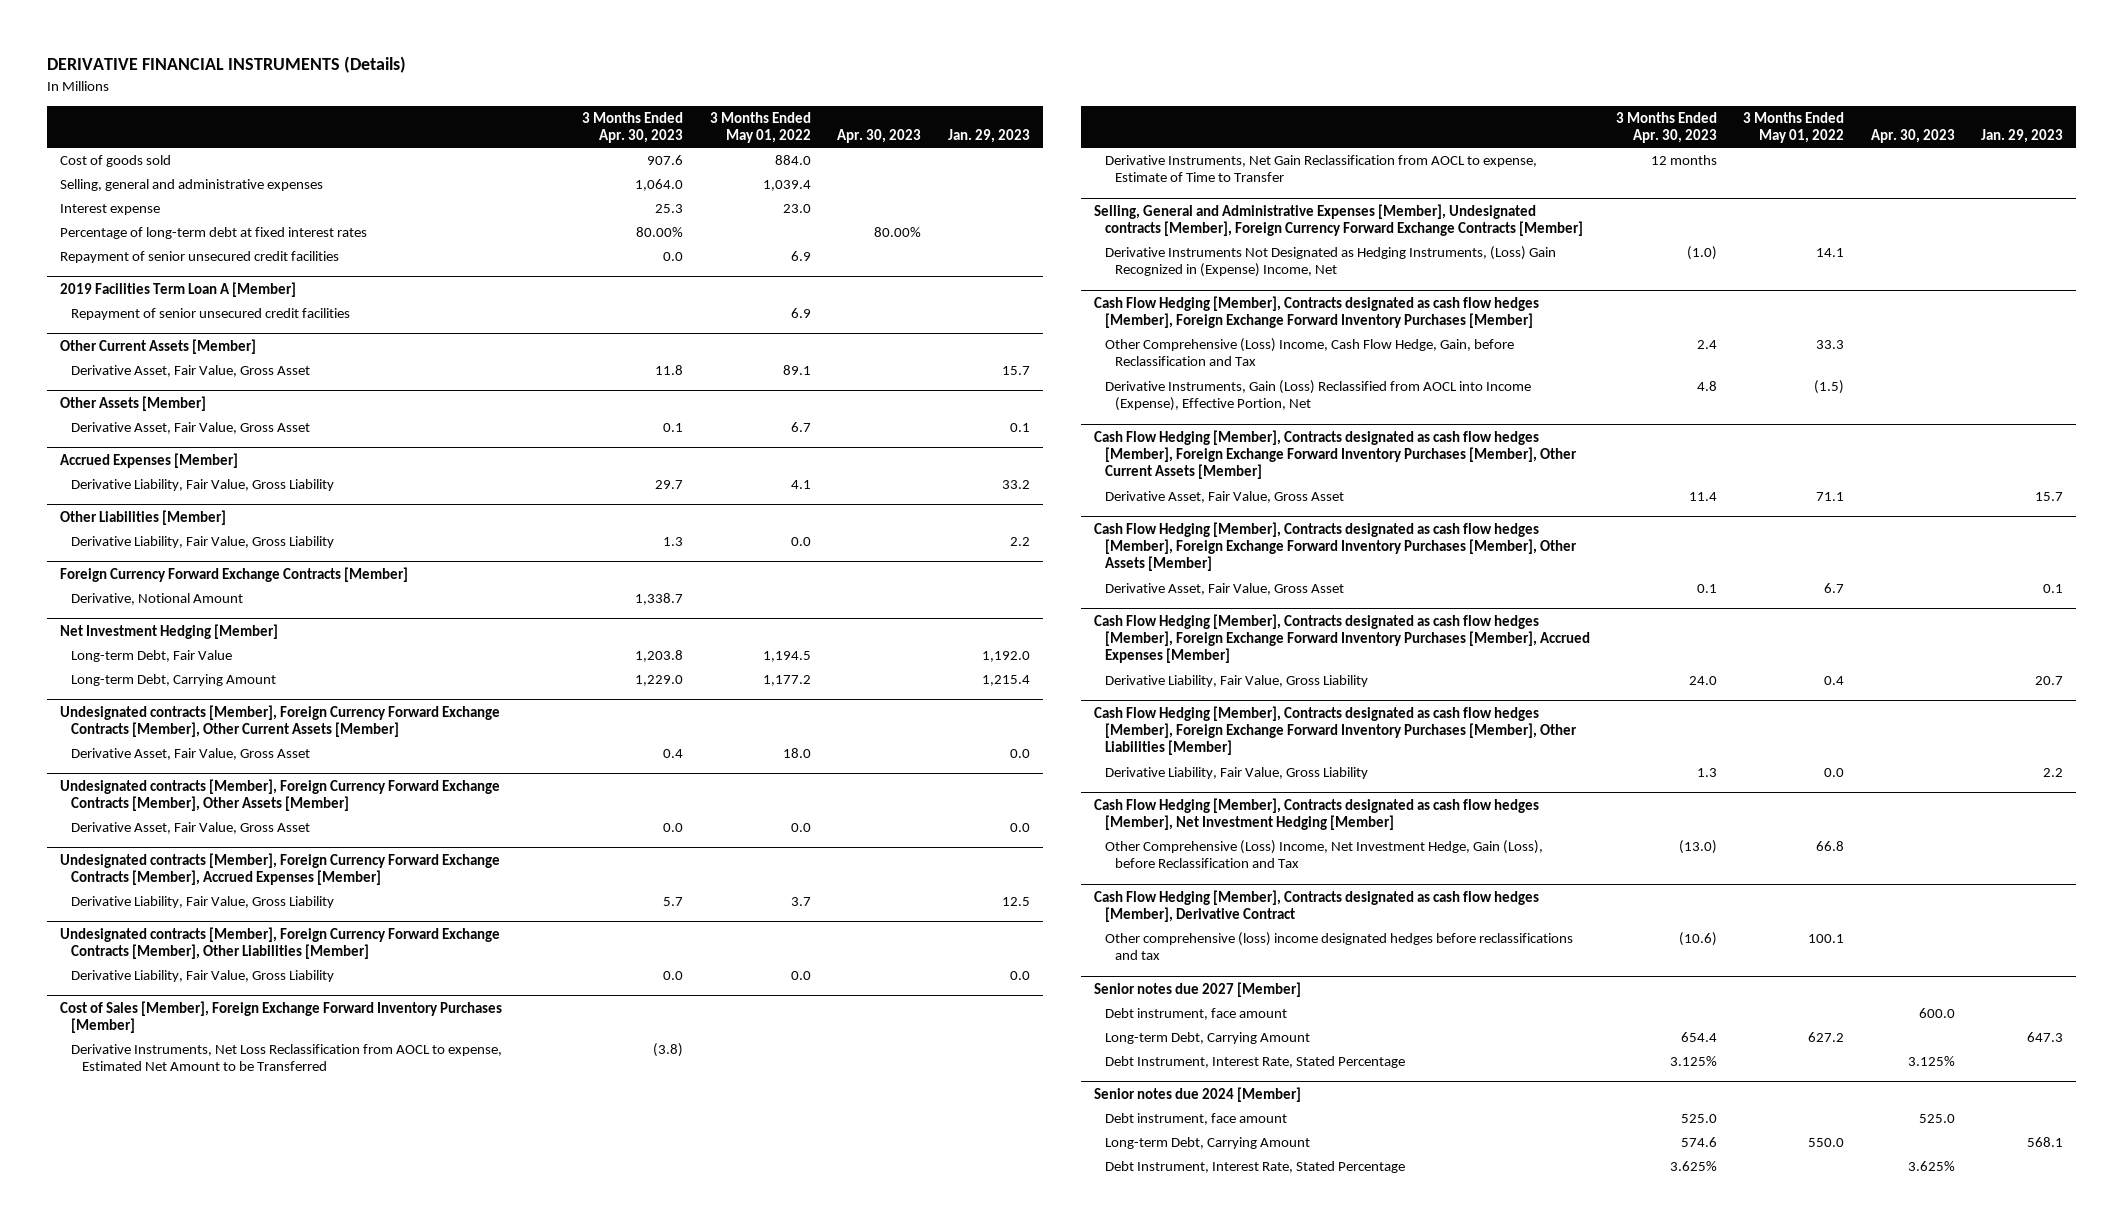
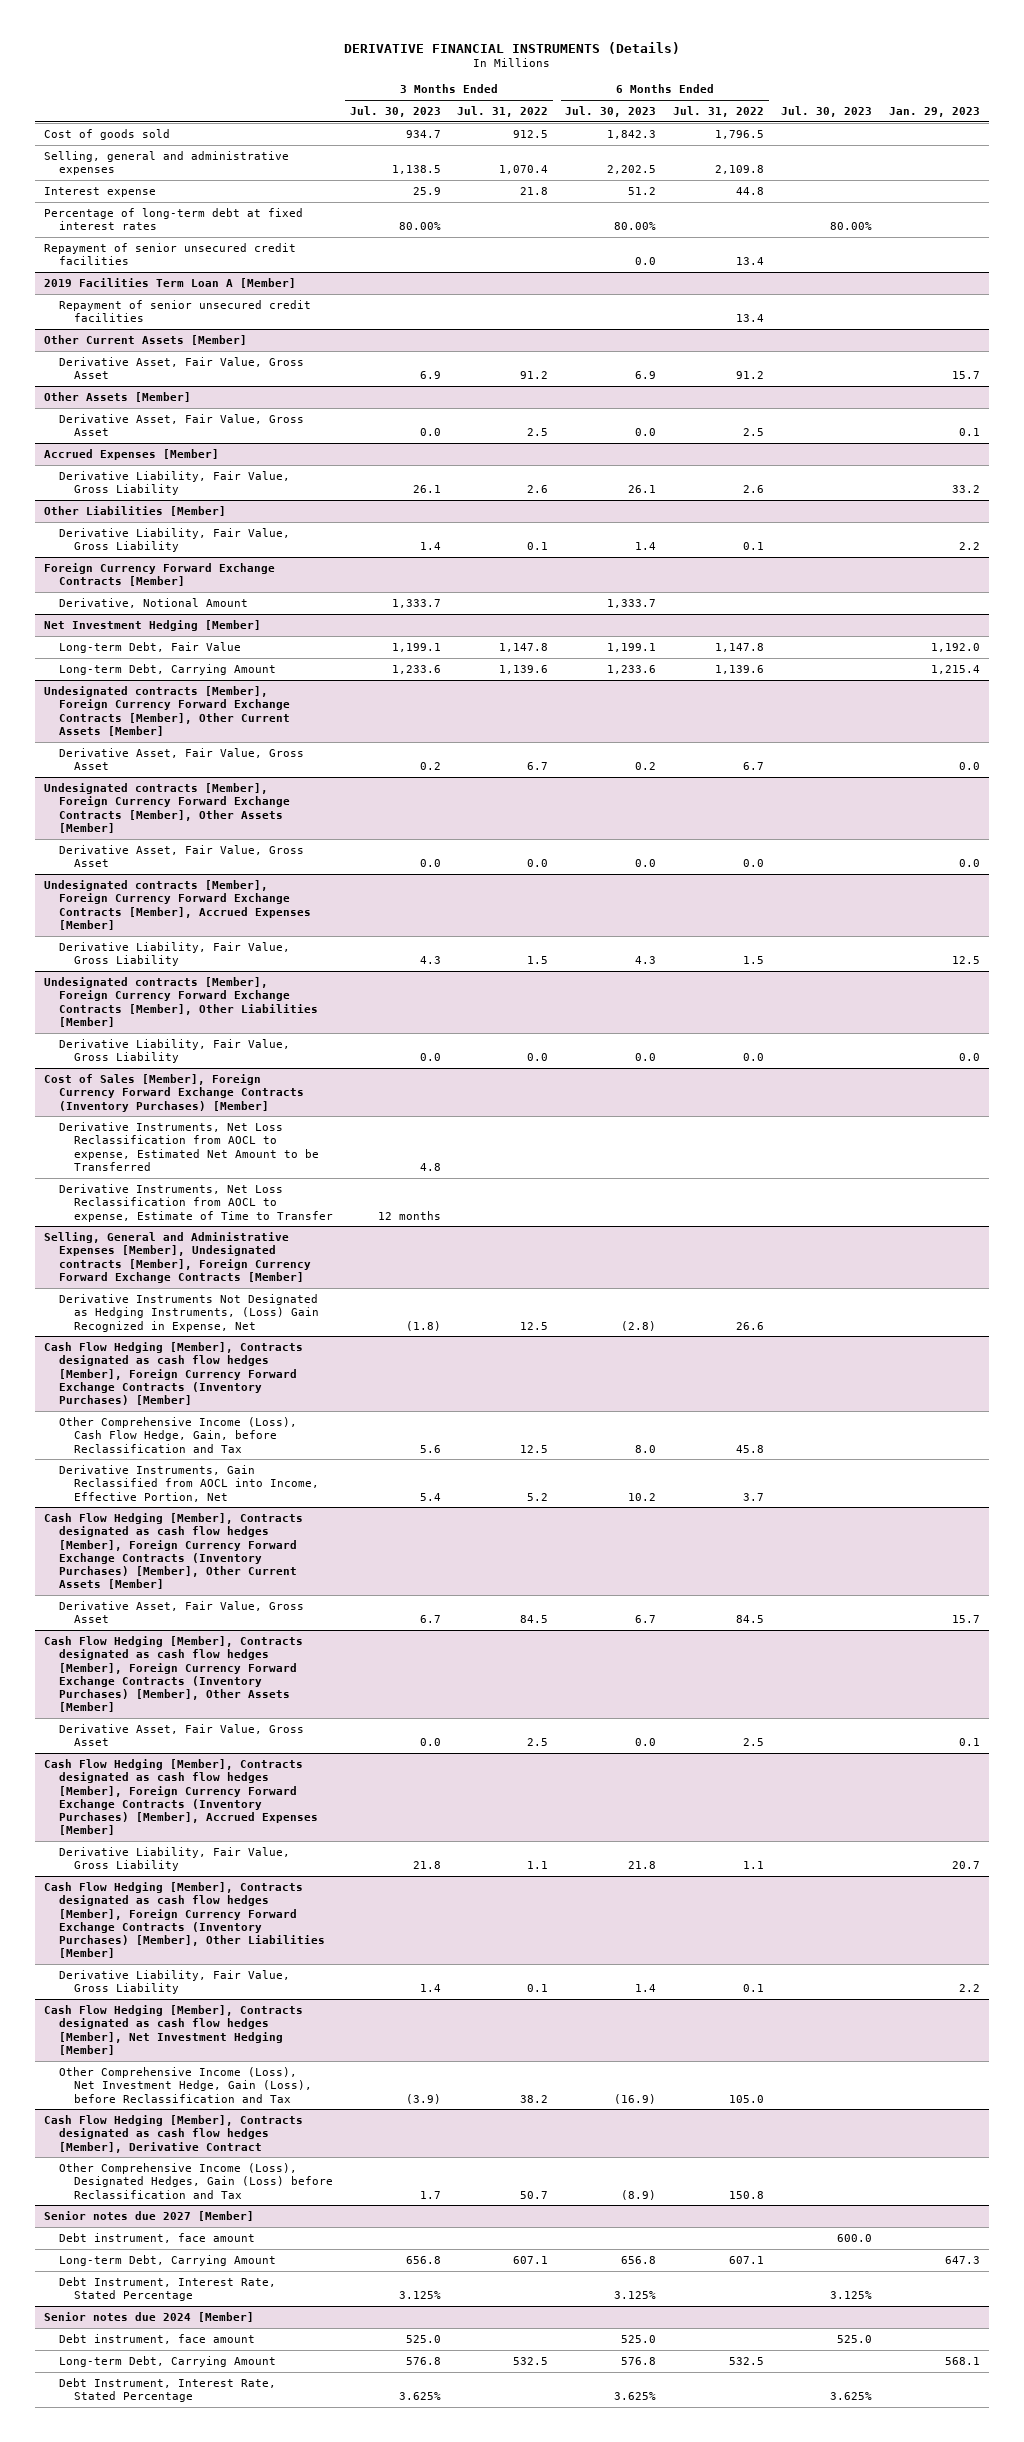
- | 3 Months Ended Apr. 30, 2023 | 3 Months Ended May 01, 2022 | Apr. 30, 2023 | Jan. 29, 2023
+ | 3 Months Ended Jul. 30, 2023 | 3 Months Ended Jul. 31, 2022 | 6 Months Ended Jul. 30, 2023 | 6 Months Ended Jul. 31, 2022 | Jul. 30, 2023 | Jan. 29, 2023
- Cost of Sales [Member], Foreign Exchange Forward Inventory Purchases [Member]
+ Cost of Sales [Member], Foreign Currency Forward Exchange Contracts (Inventory Purchases) [Member]
- Derivative Instruments, Net Gain Reclassification from AOCL to expense, Estimate of Time to Transfer | 12 months | | |
+ Derivative Instruments, Net Loss Reclassification from AOCL to expense, Estimate of Time to Transfer | 12 months | | | | |
@ Selling, General and Administrative Expenses [Member], Undesignated contracts [Member], Foreign Currency Forward Exchange Contracts [Member]
- Derivative Instruments Not Designated as Hedging Instruments, (Loss) Gain Recognized in (Expense) Income, Net | (1.0) | 14.1 | |
- Cash Flow Hedging [Member], Contracts designated as cash flow hedges [Member], Foreign Exchange Forward Inventory Purchases [Member]
- Other Comprehensive (Loss) Income, Cash Flow Hedge, Gain, before Reclassification and Tax | 2.4 | 33.3 | |
- Derivative Instruments, Gain (Loss) Reclassified from AOCL into Income (Expense), Effective Portion, Net | 4.8 | (1.5) | |
- Cash Flow Hedging [Member], Contracts designated as cash flow hedges [Member], Foreign Exchange Forward Inventory Purchases [Member], Other Current Assets [Member]
@ Selling, General and Administrative Expenses [Member], Undesignated contracts [Member], Foreign Currency Forward Exchange Contracts [Member]
+ Derivative Instruments Not Designated as Hedging Instruments, (Loss) Gain Recognized in Expense, Net | (1.8) | 12.5 | (2.8) | 26.6 | |
+ Cash Flow Hedging [Member], Contracts designated as cash flow hedges [Member], Foreign Currency Forward Exchange Contracts (Inventory Purchases) [Member]
+ Other Comprehensive Income (Loss), Cash Flow Hedge, Gain, before Reclassification and Tax | 5.6 | 12.5 | 8.0 | 45.8 | |
+ Derivative Instruments, Gain Reclassified from AOCL into Income, Effective Portion, Net | 5.4 | 5.2 | 10.2 | 3.7 | |
+ Cash Flow Hedging [Member], Contracts designated as cash flow hedges [Member], Foreign Currency Forward Exchange Contracts (Inventory Purchases) [Member], Other Current Assets [Member]
- Cash Flow Hedging [Member], Contracts designated as cash flow hedges [Member], Foreign Exchange Forward Inventory Purchases [Member], Other Assets [Member]
+ Cash Flow Hedging [Member], Contracts designated as cash flow hedges [Member], Foreign Currency Forward Exchange Contracts (Inventory Purchases) [Member], Other Assets [Member]
- Cash Flow Hedging [Member], Contracts designated as cash flow hedges [Member], Foreign Exchange Forward Inventory Purchases [Member], Accrued Expenses [Member]
+ Cash Flow Hedging [Member], Contracts designated as cash flow hedges [Member], Foreign Currency Forward Exchange Contracts (Inventory Purchases) [Member], Accrued Expenses [Member]
- Cash Flow Hedging [Member], Contracts designated as cash flow hedges [Member], Foreign Exchange Forward Inventory Purchases [Member], Other Liabilities [Member]
+ Cash Flow Hedging [Member], Contracts designated as cash flow hedges [Member], Foreign Currency Forward Exchange Contracts (Inventory Purchases) [Member], Other Liabilities [Member]
@ Cash Flow Hedging [Member], Contracts designated as cash flow hedges [Member], Net Investment Hedging [Member]
- Other Comprehensive (Loss) Income, Net Investment Hedge, Gain (Loss), before Reclassification and Tax | (13.0) | 66.8 | |
+ Other Comprehensive Income (Loss), Net Investment Hedge, Gain (Loss), before Reclassification and Tax | (3.9) | 38.2 | (16.9) | 105.0 | |
@ Cash Flow Hedging [Member], Contracts designated as cash flow hedges [Member], Derivative Contract
- Other comprehensive (loss) income designated hedges before reclassifications and tax | (10.6) | 100.1 | |
+ Other Comprehensive Income (Loss), Designated Hedges, Gain (Loss) before Reclassification and Tax | 1.7 | 50.7 | (8.9) | 150.8 | |

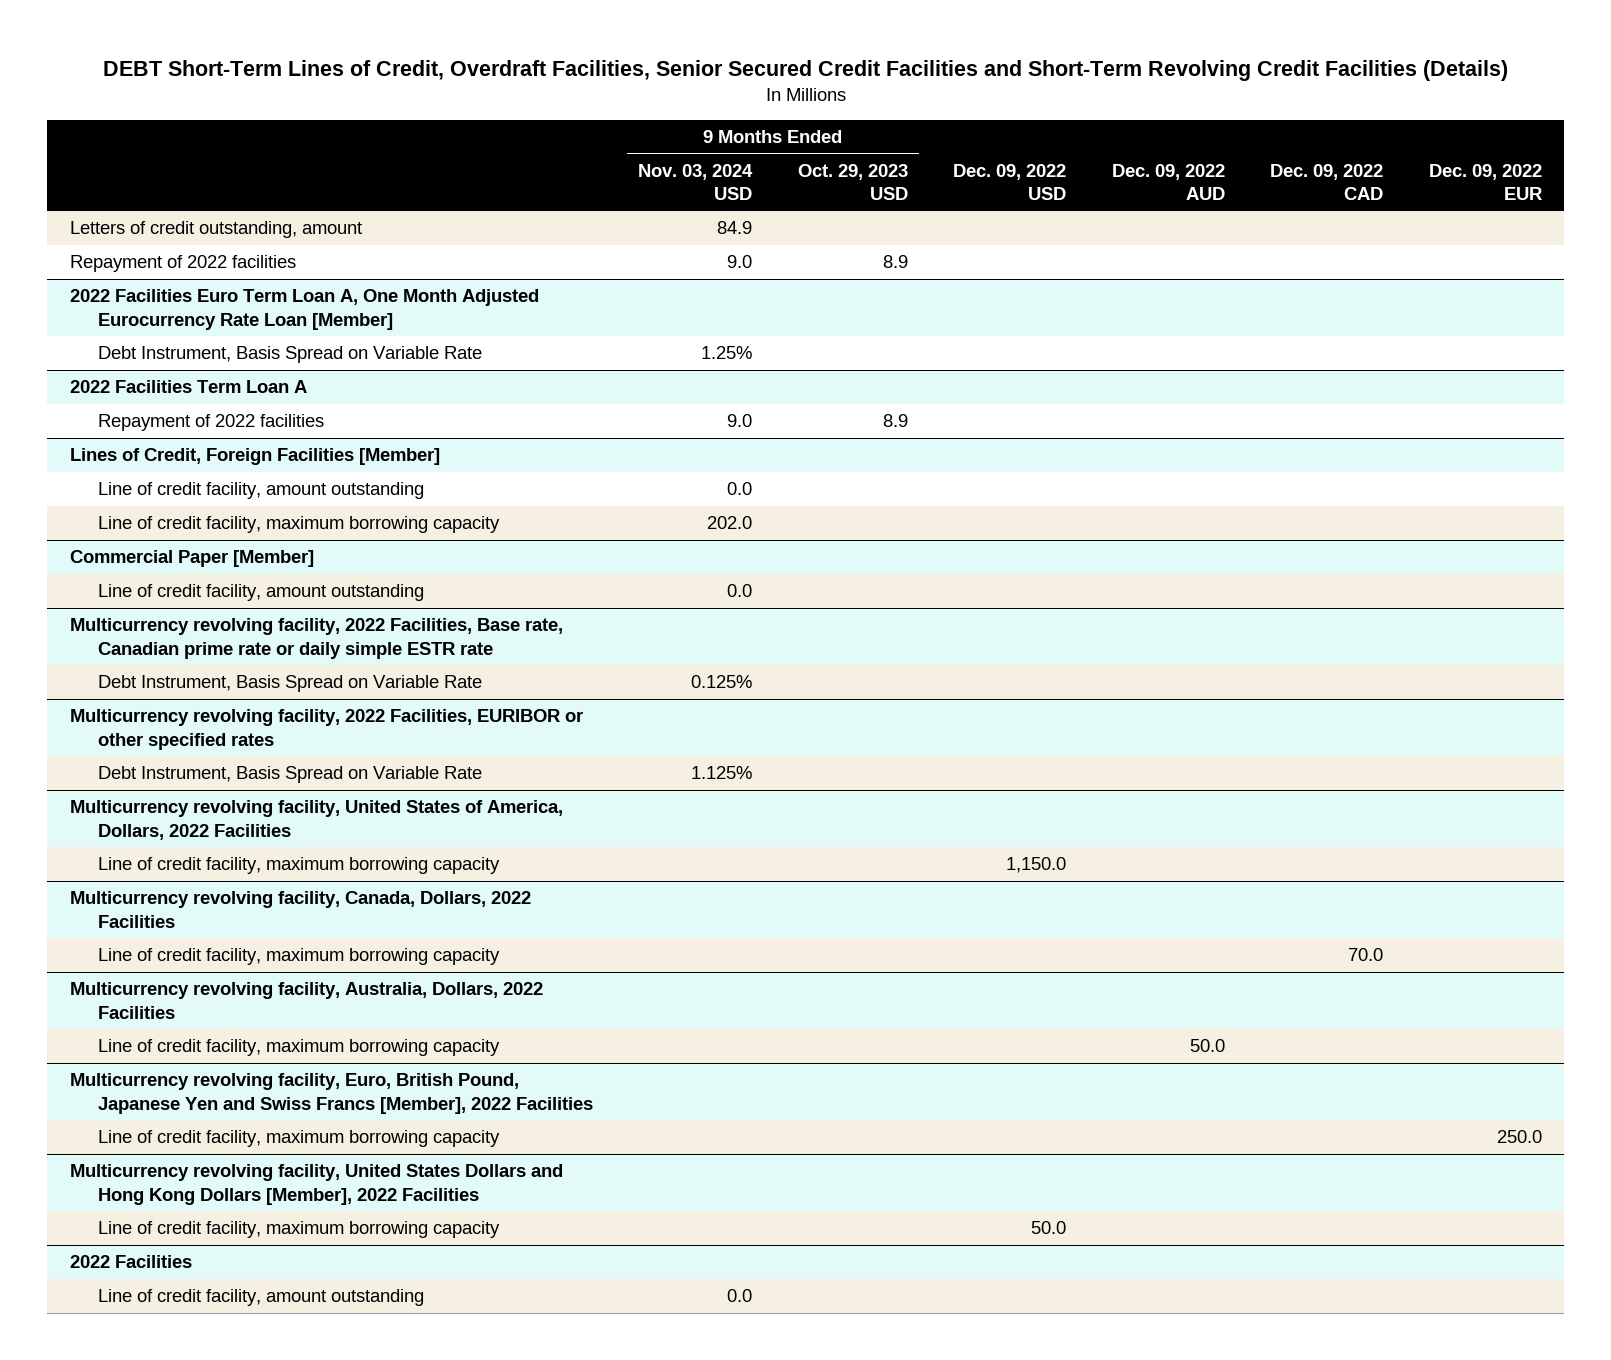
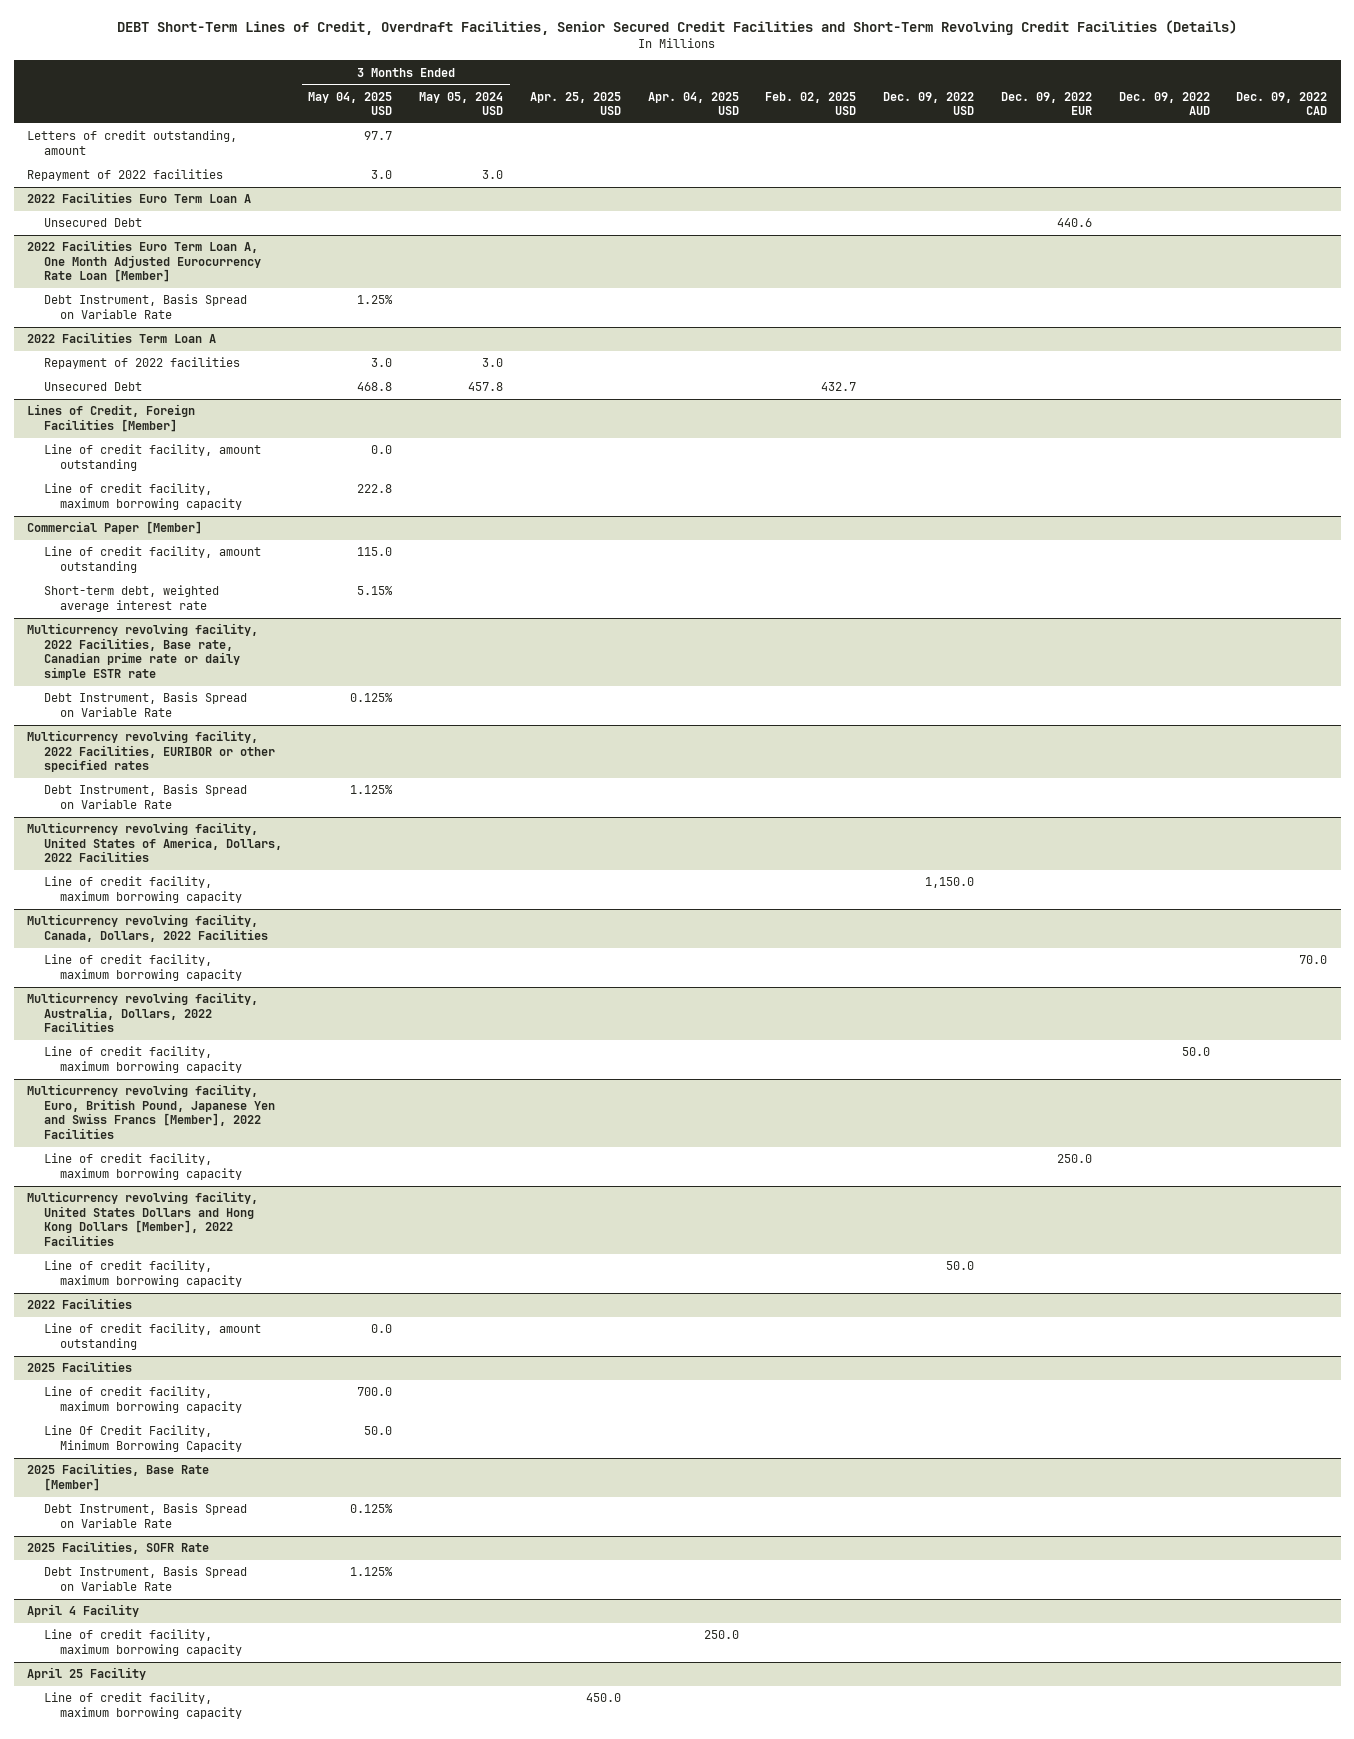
- | 9 Months Ended Nov. 03, 2024 USD | 9 Months Ended Oct. 29, 2023 USD | Dec. 09, 2022 USD | Dec. 09, 2022 AUD | Dec. 09, 2022 CAD | Dec. 09, 2022 EUR
+ | 3 Months Ended May 04, 2025 USD | 3 Months Ended May 05, 2024 USD | Apr. 25, 2025 USD | Apr. 04, 2025 USD | Feb. 02, 2025 USD | Dec. 09, 2022 USD | Dec. 09, 2022 EUR | Dec. 09, 2022 AUD | Dec. 09, 2022 CAD
+ 2022 Facilities Euro Term Loan A
+ Unsecured Debt | | | | | | | 440.6 | |
@ 2022 Facilities Term Loan A
+ Unsecured Debt | 468.8 | 457.8 | | | 432.7 | | | |
@ Commercial Paper [Member]
+ Short-term debt, weighted average interest rate | 5.15% | | | | | | | |
+ 2025 Facilities
+ Line of credit facility, maximum borrowing capacity | 700.0 | | | | | | | |
+ Line Of Credit Facility, Minimum Borrowing Capacity | 50.0 | | | | | | | |
+ 2025 Facilities, Base Rate [Member]
+ Debt Instrument, Basis Spread on Variable Rate | 0.125% | | | | | | | |
+ 2025 Facilities, SOFR Rate
+ Debt Instrument, Basis Spread on Variable Rate | 1.125% | | | | | | | |
+ April 4 Facility
+ Line of credit facility, maximum borrowing capacity | | | | 250.0 | | | | |
+ April 25 Facility
+ Line of credit facility, maximum borrowing capacity | | | 450.0 | | | | | |

